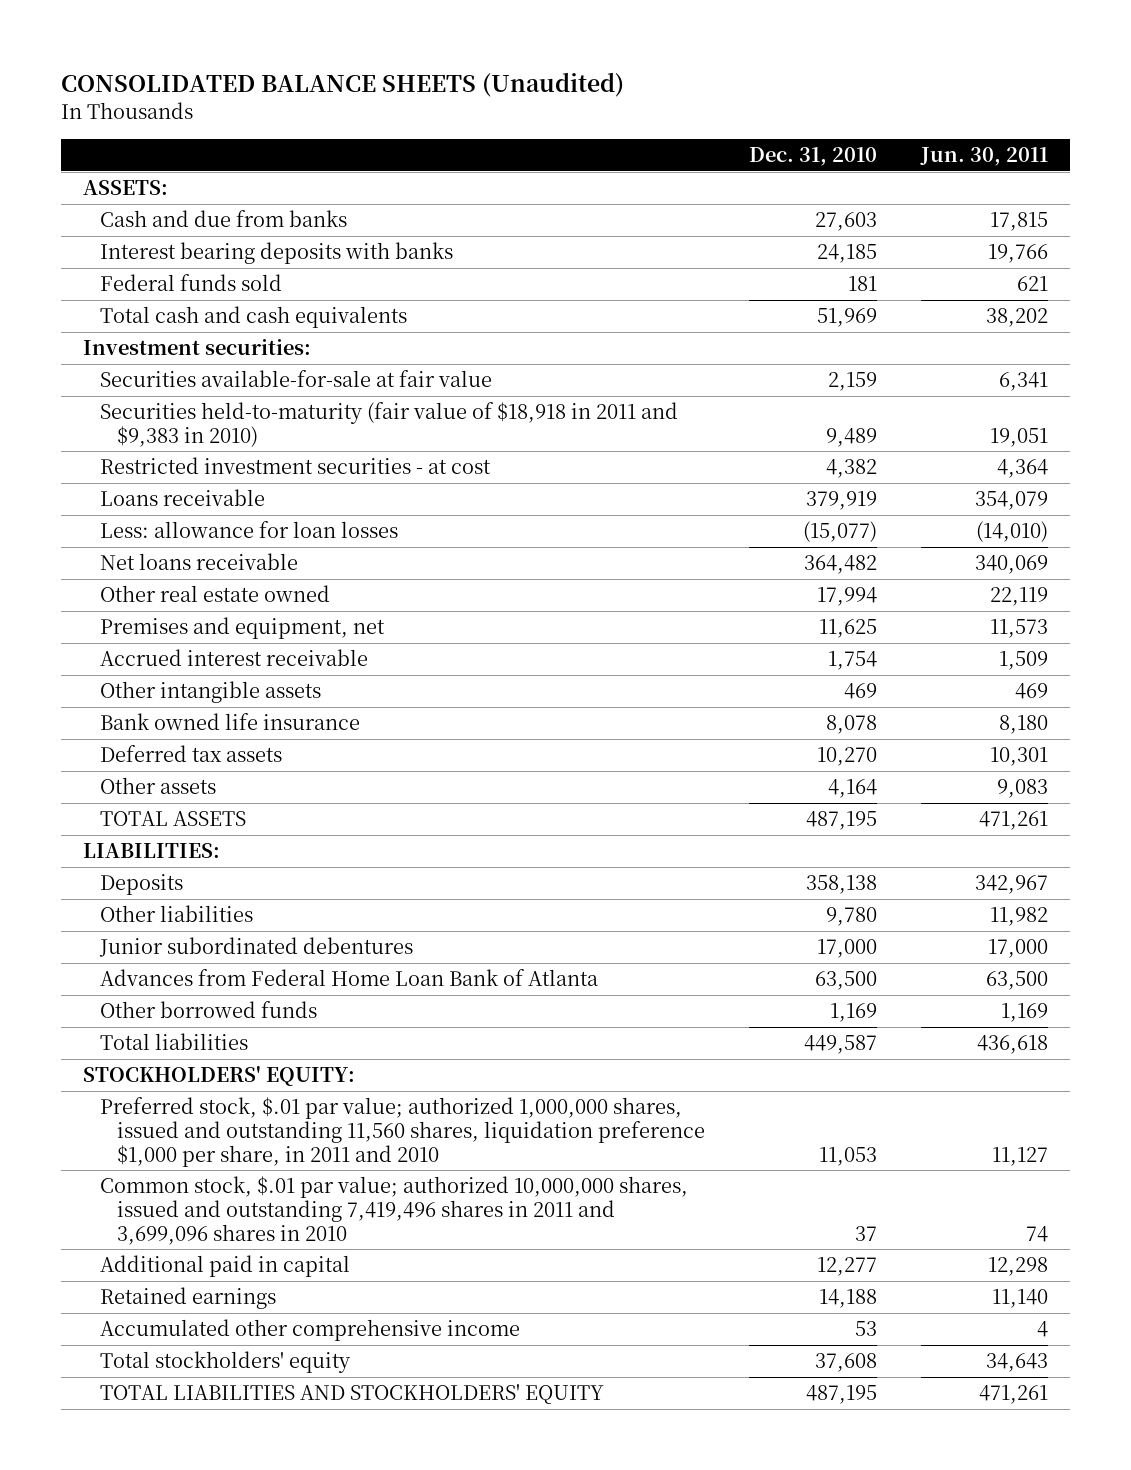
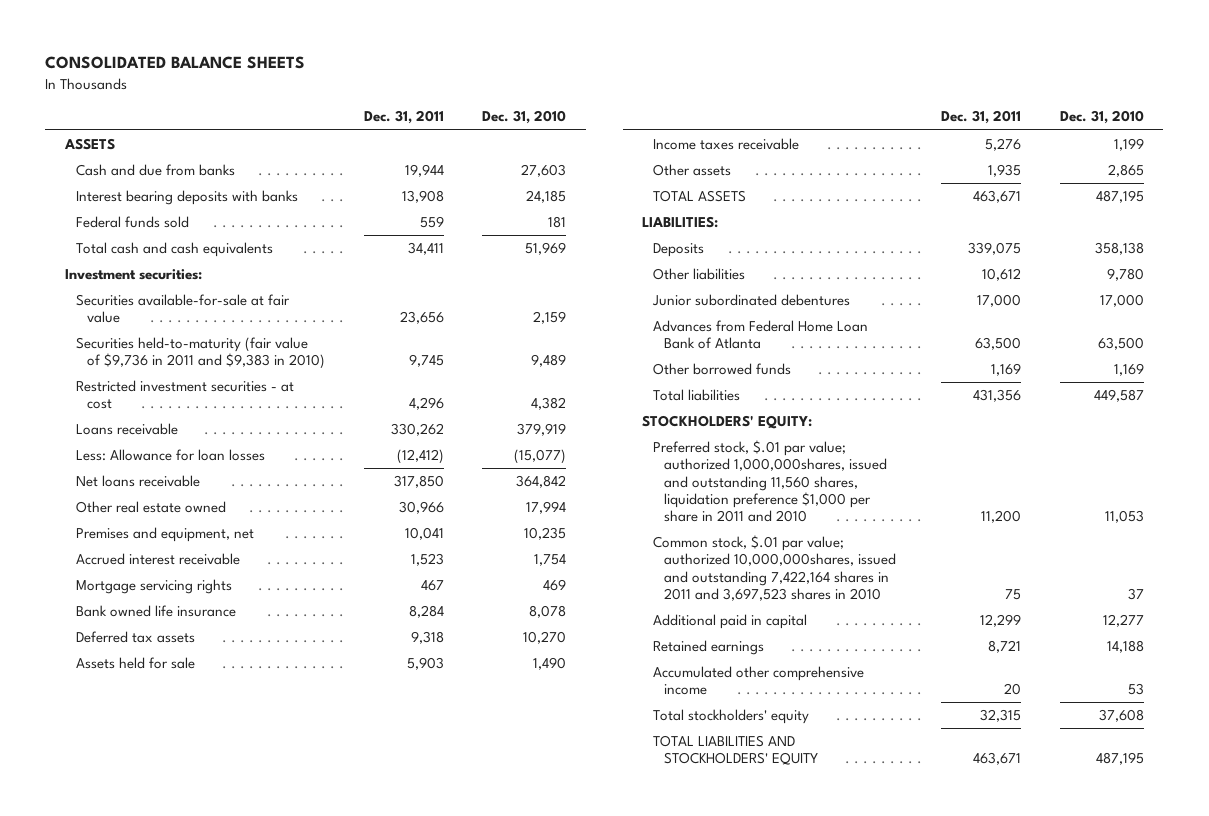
- CONSOLIDATED BALANCE SHEETS (Unaudited)
+ CONSOLIDATED BALANCE SHEETS
- | Dec. 31, 2010 | Jun. 30, 2011
+ | Dec. 31, 2011 | Dec. 31, 2010
- ASSETS:
+ ASSETS
- Securities held-to-maturity (fair value of $18,918 in 2011 and $9,383 in 2010) | 9,489 | 19,051
+ Securities held-to-maturity (fair value of $9,736 in 2011 and $9,383 in 2010) | 9,745 | 9,489
- Less: allowance for loan losses | (15,077) | (14,010)
- Net loans receivable | 364,482 | 340,069
+ Less: Allowance for loan losses | (12,412) | (15,077)
+ Net loans receivable | 317,850 | 364,842
- Premises and equipment, net | 11,625 | 11,573
+ Premises and equipment, net | 10,041 | 10,235
- Other intangible assets | 469 | 469
+ Mortgage servicing rights | 467 | 469
- Other assets | 4,164 | 9,083
+ Assets held for sale | 5,903 | 1,490
+ Income taxes receivable | 5,276 | 1,199
+ Other assets | 1,935 | 2,865
- Preferred stock, $.01 par value; authorized 1,000,000 shares, issued and outstanding 11,560 shares, liquidation preference $1,000 per share, in 2011 and 2010 | 11,053 | 11,127
- Common stock, $.01 par value; authorized 10,000,000 shares, issued and outstanding 7,419,496 shares in 2011 and 3,699,096 shares in 2010 | 37 | 74
+ Preferred stock, $.01 par value; authorized 1,000,000shares, issued and outstanding 11,560 shares, liquidation preference $1,000 per share in 2011 and 2010 | 11,200 | 11,053
+ Common stock, $.01 par value; authorized 10,000,000shares, issued and outstanding 7,422,164 shares in 2011 and 3,697,523 shares in 2010 | 75 | 37

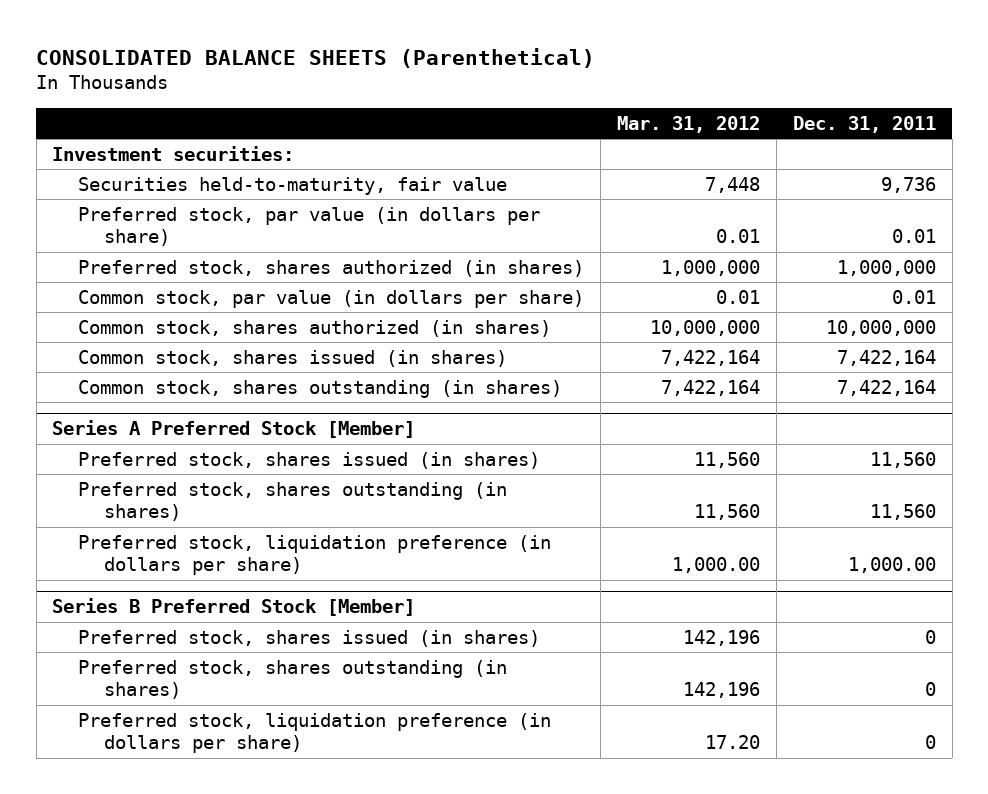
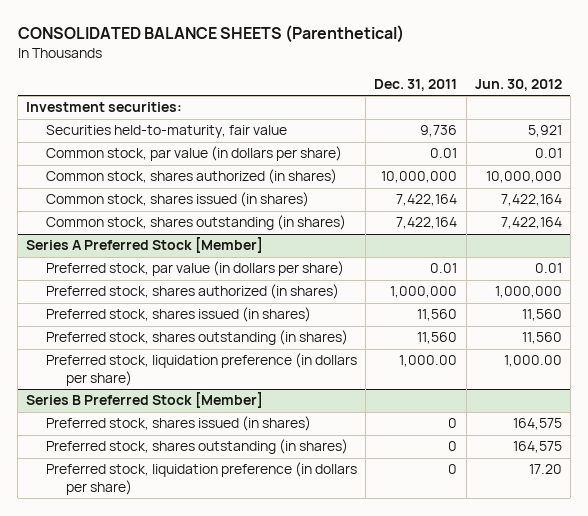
- | Mar. 31, 2012 | Dec. 31, 2011
+ | Dec. 31, 2011 | Jun. 30, 2012
- Preferred stock, par value (in dollars per share) | 0.01 | 0.01
- Preferred stock, shares authorized (in shares) | 1,000,000 | 1,000,000
@ Series A Preferred Stock [Member]
+ Preferred stock, par value (in dollars per share) | 0.01 | 0.01
+ Preferred stock, shares authorized (in shares) | 1,000,000 | 1,000,000

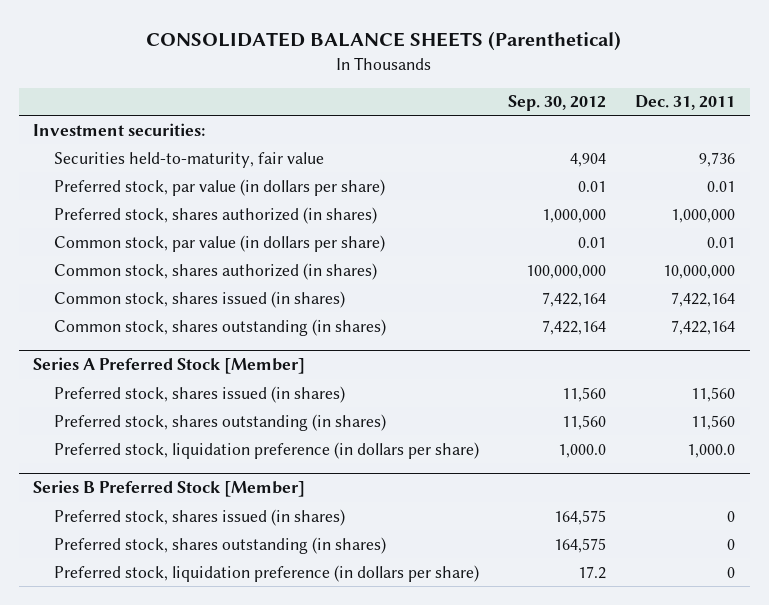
- | Dec. 31, 2011 | Jun. 30, 2012
+ | Sep. 30, 2012 | Dec. 31, 2011
+ Preferred stock, par value (in dollars per share) | 0.01 | 0.01
+ Preferred stock, shares authorized (in shares) | 1,000,000 | 1,000,000
@ Series A Preferred Stock [Member]
- Preferred stock, par value (in dollars per share) | 0.01 | 0.01
- Preferred stock, shares authorized (in shares) | 1,000,000 | 1,000,000
- Preferred stock, liquidation preference (in dollars per share) | 1,000.00 | 1,000.00
+ Preferred stock, liquidation preference (in dollars per share) | 1,000.0 | 1,000.0

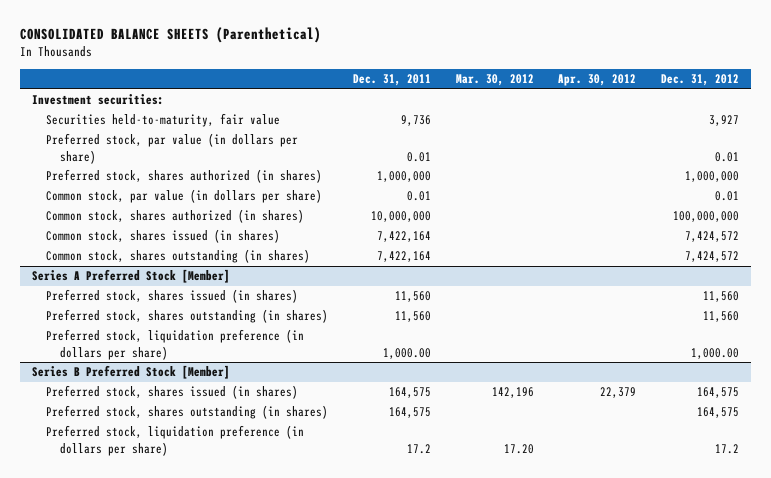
- | Sep. 30, 2012 | Dec. 31, 2011
+ | Dec. 31, 2011 | Mar. 30, 2012 | Apr. 30, 2012 | Dec. 31, 2012
@ Series A Preferred Stock [Member]
- Preferred stock, liquidation preference (in dollars per share) | 1,000.0 | 1,000.0
+ Preferred stock, liquidation preference (in dollars per share) | 1,000.00 | | | 1,000.00
@ Series B Preferred Stock [Member]
- Preferred stock, shares issued (in shares) | 164,575 | 0
- Preferred stock, shares outstanding (in shares) | 164,575 | 0
- Preferred stock, liquidation preference (in dollars per share) | 17.2 | 0
+ Preferred stock, shares issued (in shares) | 164,575 | 142,196 | 22,379 | 164,575
+ Preferred stock, shares outstanding (in shares) | 164,575 | | | 164,575
+ Preferred stock, liquidation preference (in dollars per share) | 17.2 | 17.20 | | 17.2

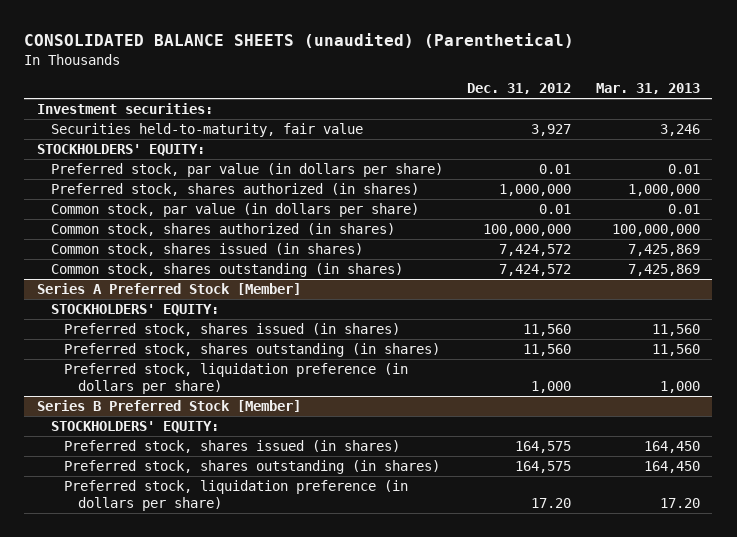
- CONSOLIDATED BALANCE SHEETS (Parenthetical)
+ CONSOLIDATED BALANCE SHEETS (unaudited) (Parenthetical)
- | Dec. 31, 2011 | Mar. 30, 2012 | Apr. 30, 2012 | Dec. 31, 2012
+ | Dec. 31, 2012 | Mar. 31, 2013
+ STOCKHOLDERS' EQUITY:
@ Series A Preferred Stock [Member]
+ STOCKHOLDERS' EQUITY:
- Preferred stock, liquidation preference (in dollars per share) | 1,000.00 | | | 1,000.00
+ Preferred stock, liquidation preference (in dollars per share) | 1,000 | 1,000
@ Series B Preferred Stock [Member]
+ STOCKHOLDERS' EQUITY:
- Preferred stock, liquidation preference (in dollars per share) | 17.2 | 17.20 | | 17.2
+ Preferred stock, liquidation preference (in dollars per share) | 17.20 | 17.20

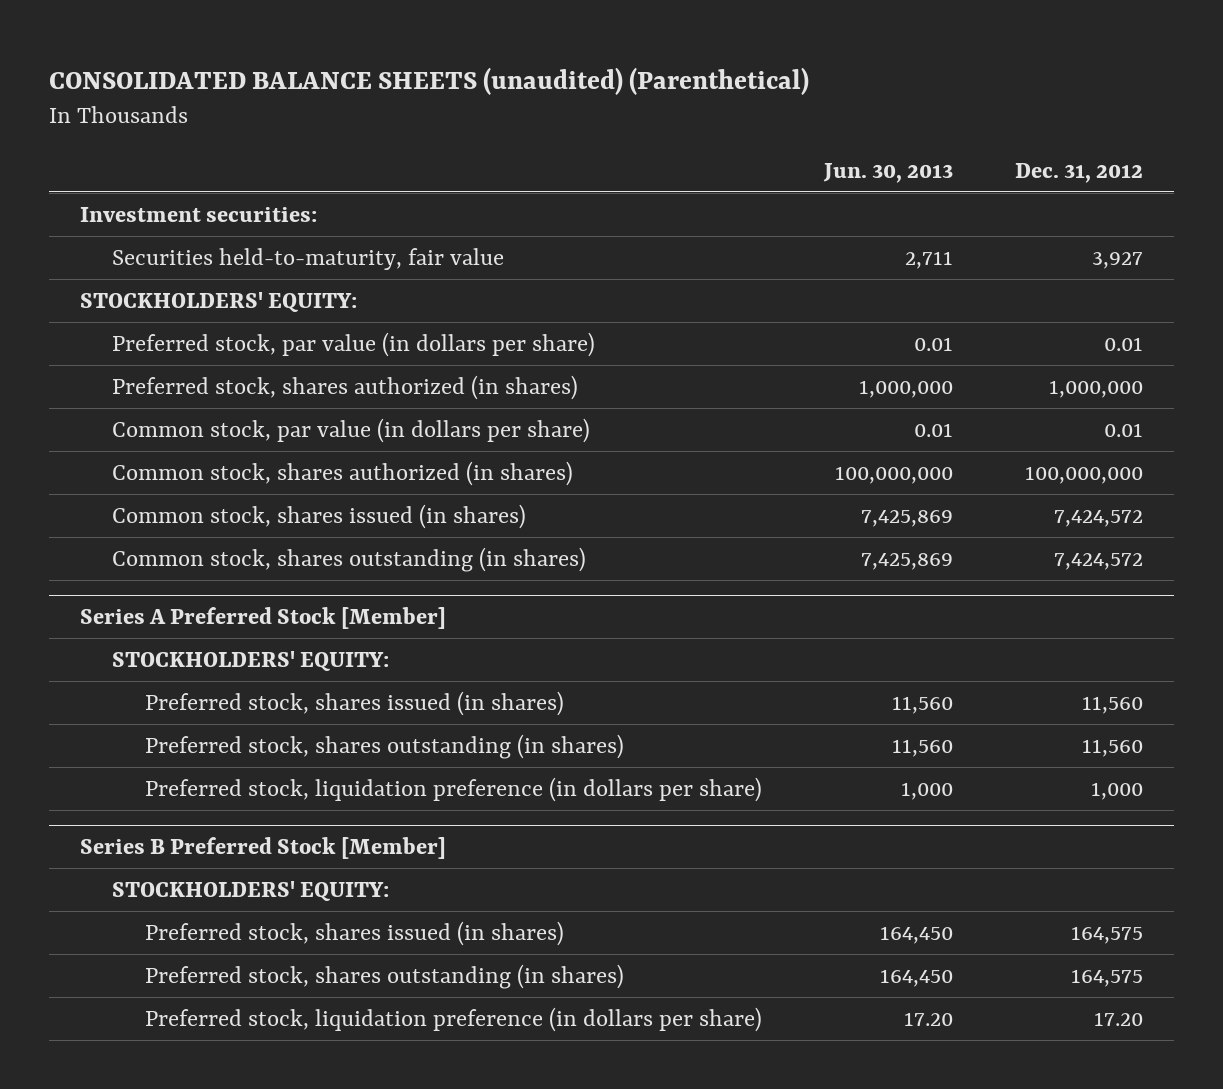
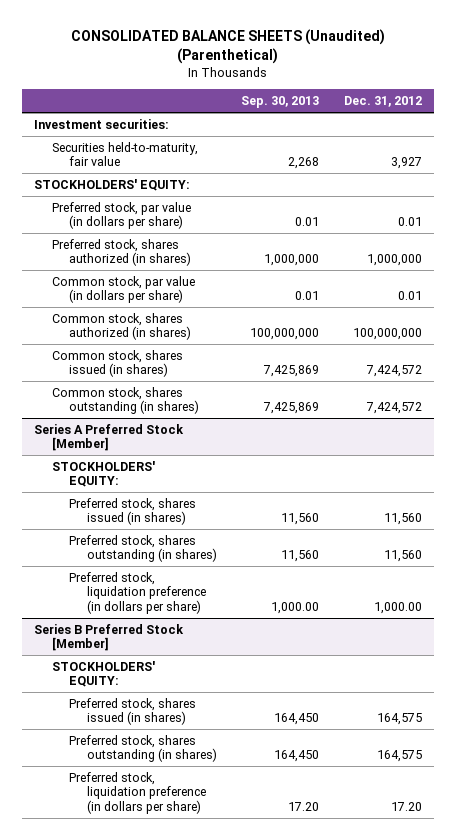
- CONSOLIDATED BALANCE SHEETS (unaudited) (Parenthetical)
+ CONSOLIDATED BALANCE SHEETS (Unaudited) (Parenthetical)
- | Jun. 30, 2013 | Dec. 31, 2012
+ | Sep. 30, 2013 | Dec. 31, 2012
@ Series A Preferred Stock [Member]
- Preferred stock, liquidation preference (in dollars per share) | 1,000 | 1,000
+ Preferred stock, liquidation preference (in dollars per share) | 1,000.00 | 1,000.00

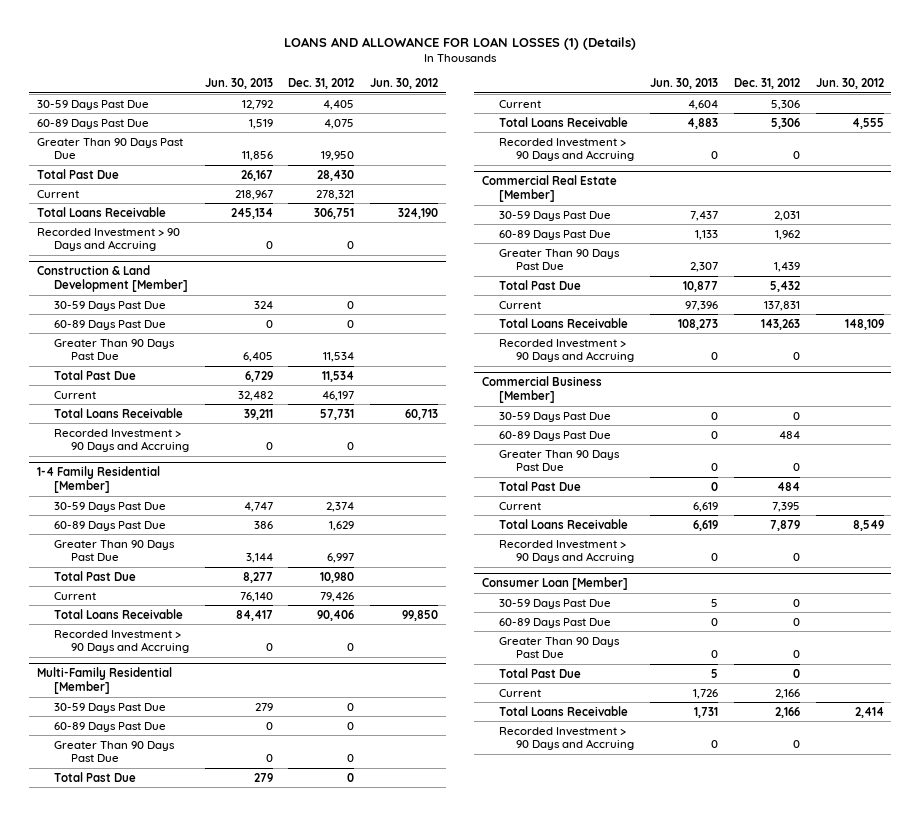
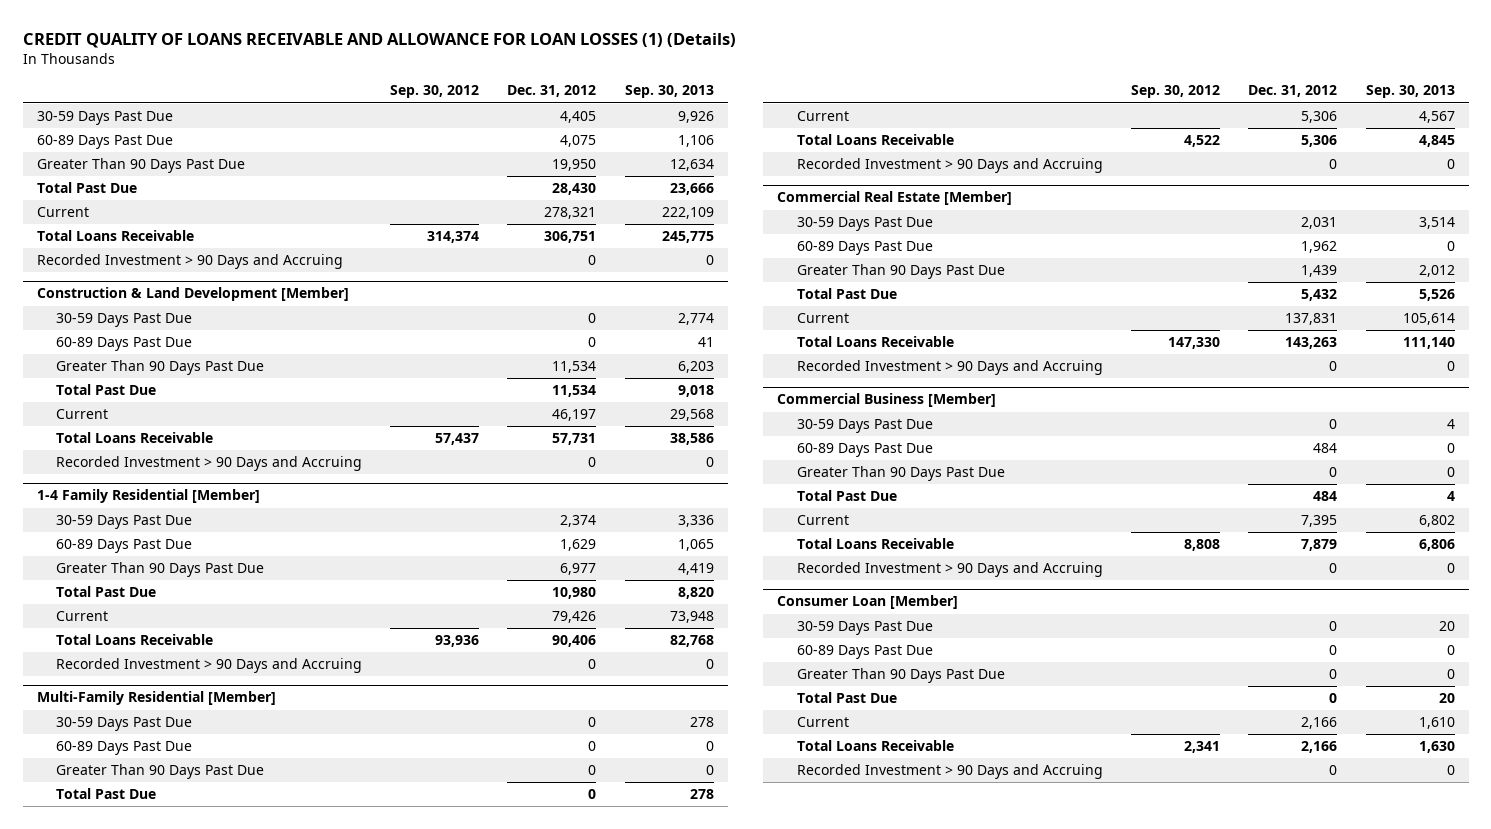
- LOANS AND ALLOWANCE FOR LOAN LOSSES (1) (Details)
+ CREDIT QUALITY OF LOANS RECEIVABLE AND ALLOWANCE FOR LOAN LOSSES (1) (Details)
- | Jun. 30, 2013 | Dec. 31, 2012 | Jun. 30, 2012
+ | Sep. 30, 2012 | Dec. 31, 2012 | Sep. 30, 2013
@ 1-4 Family Residential [Member]
- Greater Than 90 Days Past Due | 3,144 | 6,997 |
+ Greater Than 90 Days Past Due | | 6,977 | 4,419

